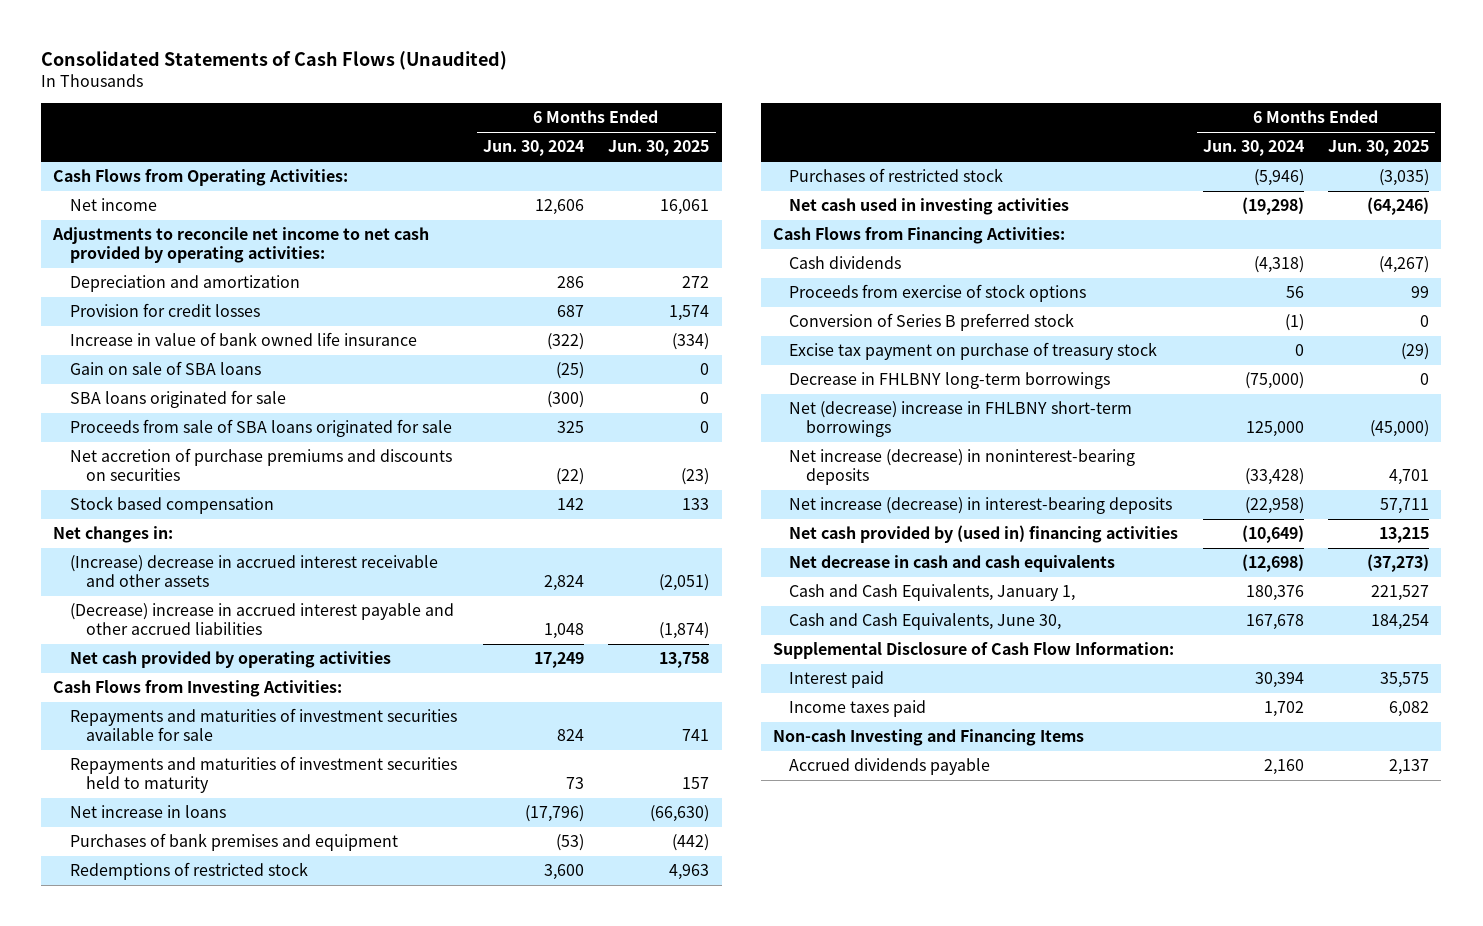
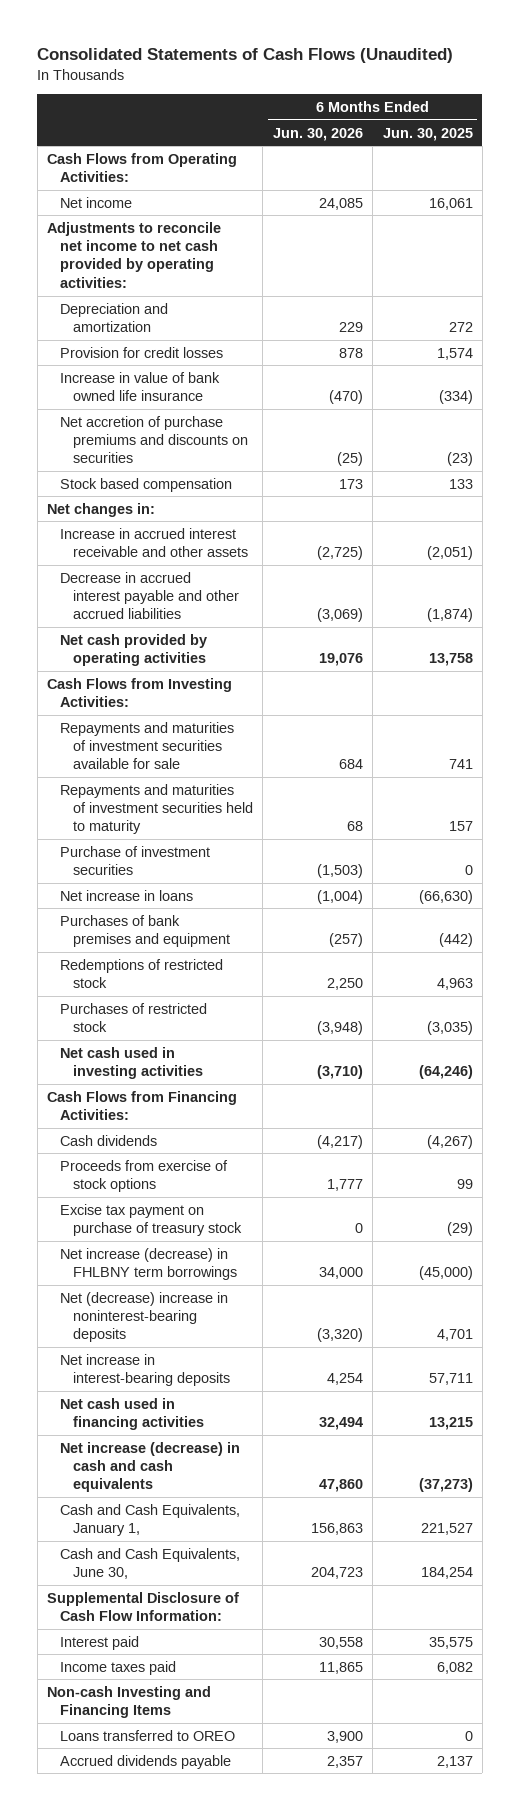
- | 6 Months Ended Jun. 30, 2024 | 6 Months Ended Jun. 30, 2025
+ | 6 Months Ended Jun. 30, 2026 | 6 Months Ended Jun. 30, 2025
- Gain on sale of SBA loans | (25) | 0
- SBA loans originated for sale | (300) | 0
- Proceeds from sale of SBA loans originated for sale | 325 | 0
- (Increase) decrease in accrued interest receivable and other assets | 2,824 | (2,051)
- (Decrease) increase in accrued interest payable and other accrued liabilities | 1,048 | (1,874)
+ Increase in accrued interest receivable and other assets | (2,725) | (2,051)
+ Decrease in accrued interest payable and other accrued liabilities | (3,069) | (1,874)
+ Purchase of investment securities | (1,503) | 0
- Conversion of Series B preferred stock | (1) | 0
- Decrease in FHLBNY long-term borrowings | (75,000) | 0
- Net (decrease) increase in FHLBNY short-term borrowings | 125,000 | (45,000)
- Net increase (decrease) in noninterest-bearing deposits | (33,428) | 4,701
- Net increase (decrease) in interest-bearing deposits | (22,958) | 57,711
- Net cash provided by (used in) financing activities | (10,649) | 13,215
- Net decrease in cash and cash equivalents | (12,698) | (37,273)
+ Net increase (decrease) in FHLBNY term borrowings | 34,000 | (45,000)
+ Net (decrease) increase in noninterest-bearing deposits | (3,320) | 4,701
+ Net increase in interest-bearing deposits | 4,254 | 57,711
+ Net cash used in financing activities | 32,494 | 13,215
+ Net increase (decrease) in cash and cash equivalents | 47,860 | (37,273)
+ Loans transferred to OREO | 3,900 | 0

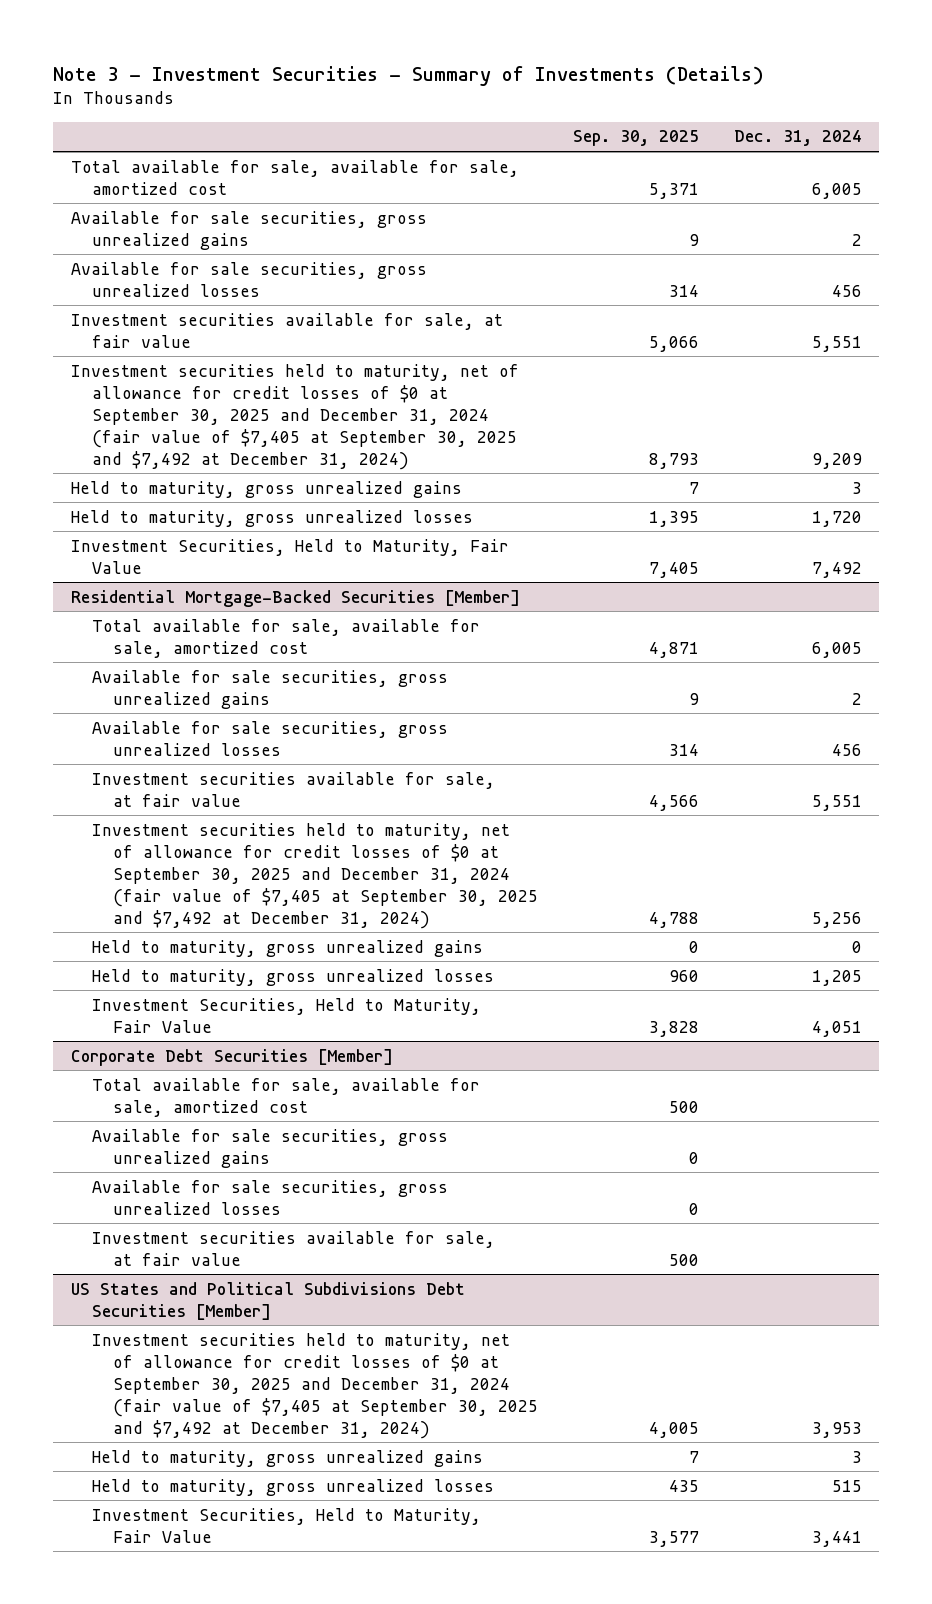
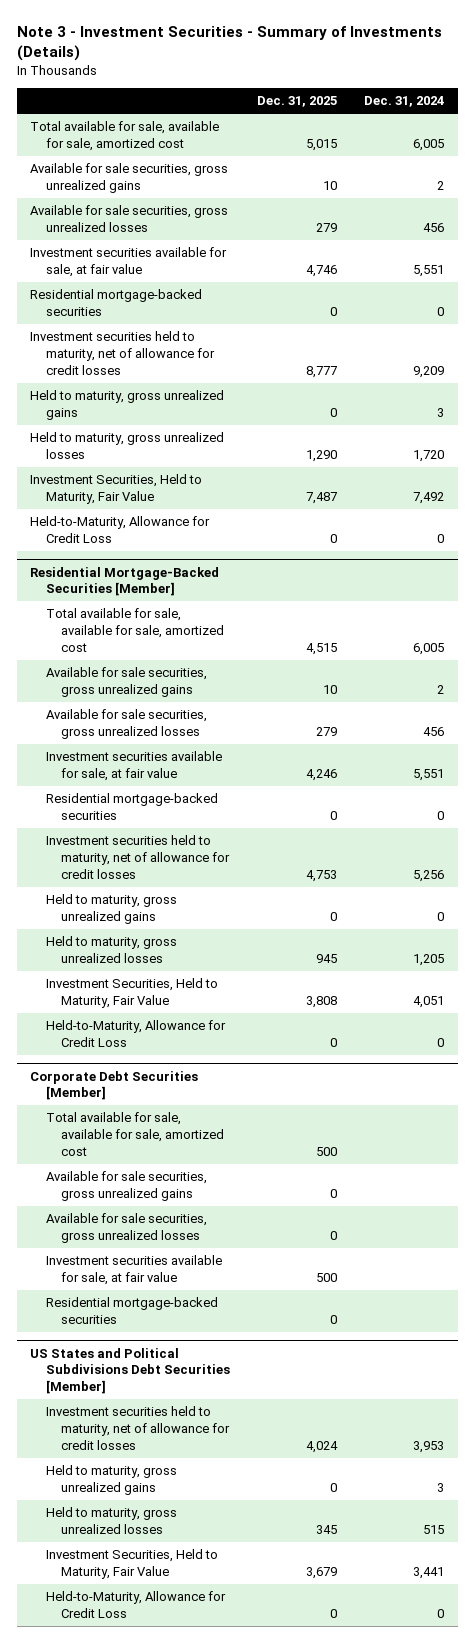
- | Sep. 30, 2025 | Dec. 31, 2024
+ | Dec. 31, 2025 | Dec. 31, 2024
- Investment securities held to maturity, net of allowance for credit losses of $0 at September 30, 2025 and December 31, 2024 (fair value of $7,405 at September 30, 2025 and $7,492 at December 31, 2024) | 8,793 | 9,209
+ Residential mortgage-backed securities | 0 | 0
+ Investment securities held to maturity, net of allowance for credit losses | 8,777 | 9,209
+ Held-to-Maturity, Allowance for Credit Loss | 0 | 0
@ Residential Mortgage-Backed Securities [Member]
- Investment securities held to maturity, net of allowance for credit losses of $0 at September 30, 2025 and December 31, 2024 (fair value of $7,405 at September 30, 2025 and $7,492 at December 31, 2024) | 4,788 | 5,256
+ Residential mortgage-backed securities | 0 | 0
+ Investment securities held to maturity, net of allowance for credit losses | 4,753 | 5,256
+ Held-to-Maturity, Allowance for Credit Loss | 0 | 0
@ Corporate Debt Securities [Member]
+ Residential mortgage-backed securities | 0 |
@ US States and Political Subdivisions Debt Securities [Member]
- Investment securities held to maturity, net of allowance for credit losses of $0 at September 30, 2025 and December 31, 2024 (fair value of $7,405 at September 30, 2025 and $7,492 at December 31, 2024) | 4,005 | 3,953
+ Investment securities held to maturity, net of allowance for credit losses | 4,024 | 3,953
+ Held-to-Maturity, Allowance for Credit Loss | 0 | 0

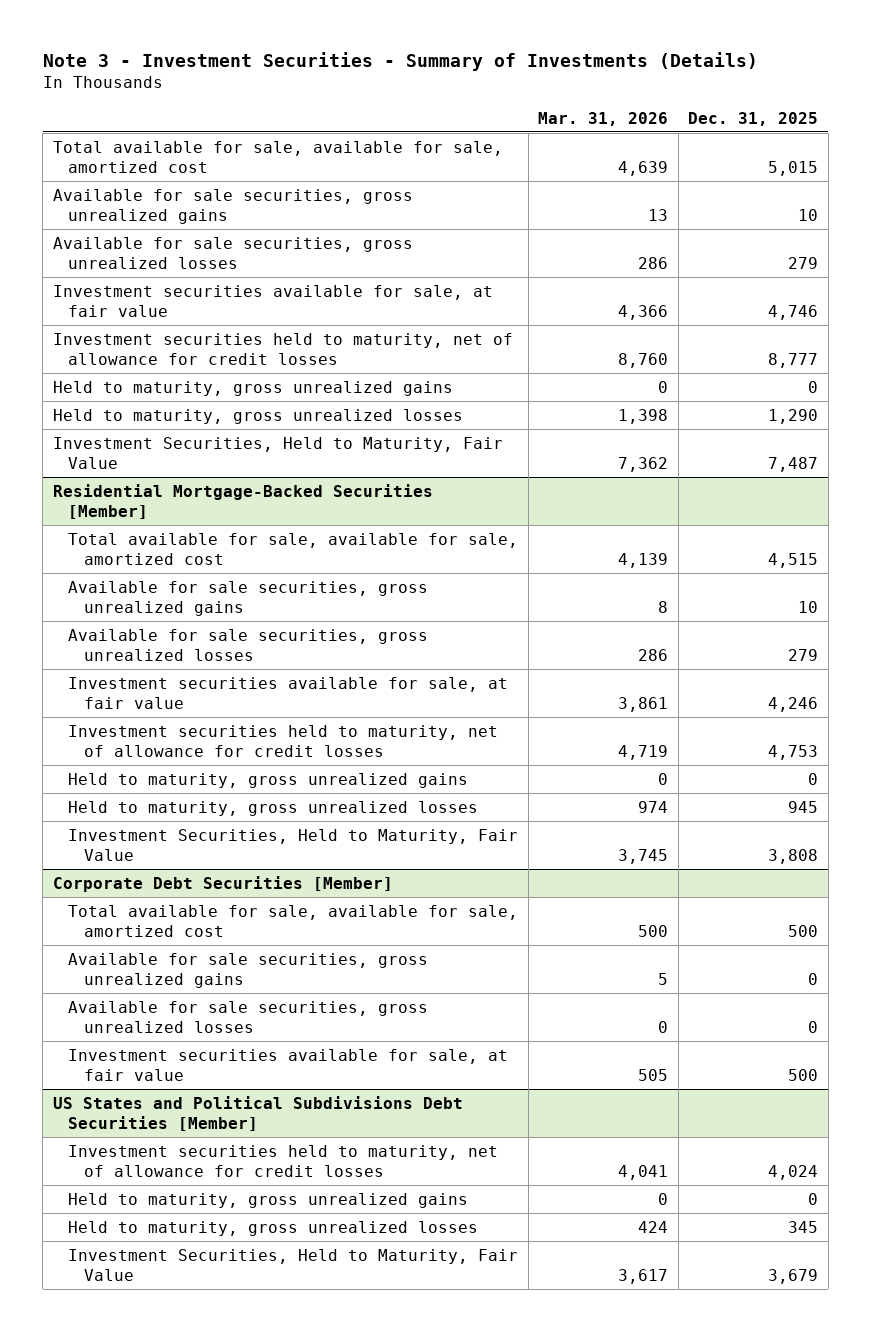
- | Dec. 31, 2025 | Dec. 31, 2024
+ | Mar. 31, 2026 | Dec. 31, 2025
- Residential mortgage-backed securities | 0 | 0
- Held-to-Maturity, Allowance for Credit Loss | 0 | 0
@ Residential Mortgage-Backed Securities [Member]
- Residential mortgage-backed securities | 0 | 0
- Held-to-Maturity, Allowance for Credit Loss | 0 | 0
@ Corporate Debt Securities [Member]
- Residential mortgage-backed securities | 0 |
@ US States and Political Subdivisions Debt Securities [Member]
- Held-to-Maturity, Allowance for Credit Loss | 0 | 0

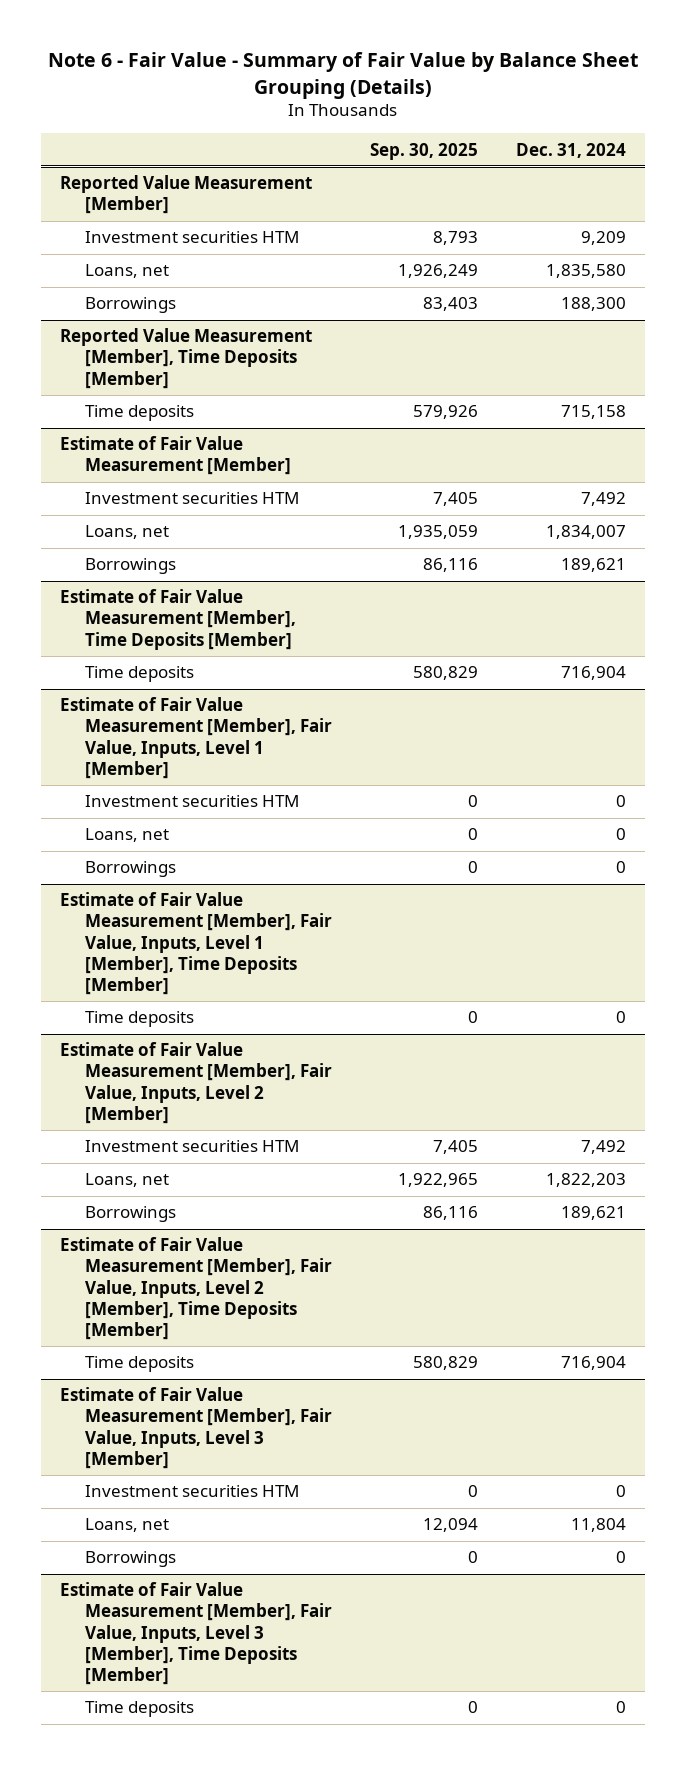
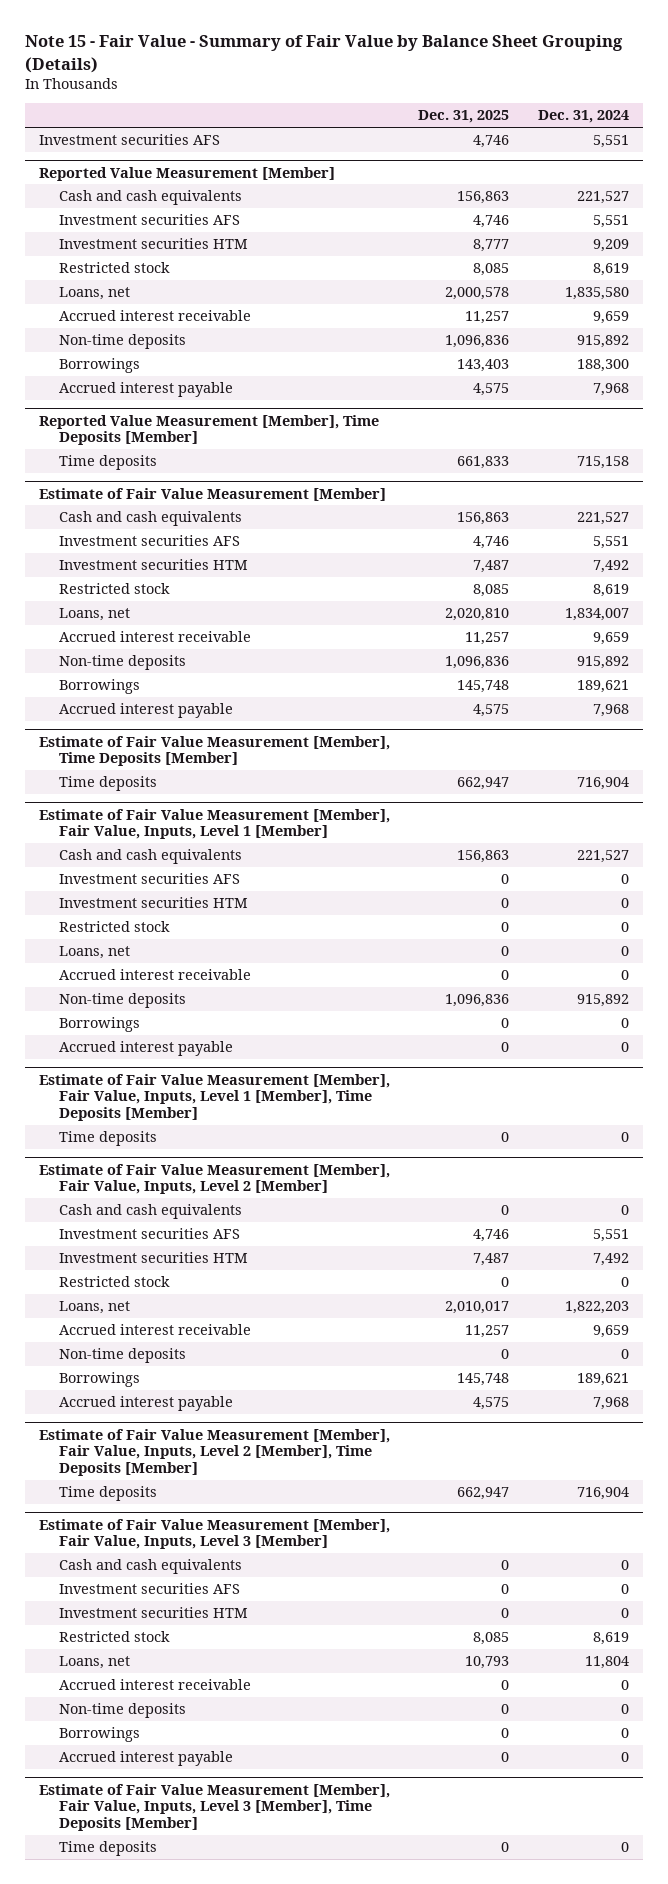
- Note 6 - Fair Value - Summary of Fair Value by Balance Sheet Grouping (Details)
+ Note 15 - Fair Value - Summary of Fair Value by Balance Sheet Grouping (Details)
- | Sep. 30, 2025 | Dec. 31, 2024
+ | Dec. 31, 2025 | Dec. 31, 2024
+ Investment securities AFS | 4,746 | 5,551
@ Reported Value Measurement [Member]
+ Cash and cash equivalents | 156,863 | 221,527
+ Investment securities AFS | 4,746 | 5,551
+ Restricted stock | 8,085 | 8,619
+ Accrued interest receivable | 11,257 | 9,659
+ Non-time deposits | 1,096,836 | 915,892
+ Accrued interest payable | 4,575 | 7,968
@ Estimate of Fair Value Measurement [Member]
+ Cash and cash equivalents | 156,863 | 221,527
+ Investment securities AFS | 4,746 | 5,551
+ Restricted stock | 8,085 | 8,619
+ Accrued interest receivable | 11,257 | 9,659
+ Non-time deposits | 1,096,836 | 915,892
+ Accrued interest payable | 4,575 | 7,968
@ Estimate of Fair Value Measurement [Member], Fair Value, Inputs, Level 1 [Member]
+ Cash and cash equivalents | 156,863 | 221,527
+ Investment securities AFS | 0 | 0
+ Restricted stock | 0 | 0
+ Accrued interest receivable | 0 | 0
+ Non-time deposits | 1,096,836 | 915,892
+ Accrued interest payable | 0 | 0
@ Estimate of Fair Value Measurement [Member], Fair Value, Inputs, Level 2 [Member]
+ Cash and cash equivalents | 0 | 0
+ Investment securities AFS | 4,746 | 5,551
+ Restricted stock | 0 | 0
+ Accrued interest receivable | 11,257 | 9,659
+ Non-time deposits | 0 | 0
+ Accrued interest payable | 4,575 | 7,968
@ Estimate of Fair Value Measurement [Member], Fair Value, Inputs, Level 3 [Member]
+ Cash and cash equivalents | 0 | 0
+ Investment securities AFS | 0 | 0
+ Restricted stock | 8,085 | 8,619
+ Accrued interest receivable | 0 | 0
+ Non-time deposits | 0 | 0
+ Accrued interest payable | 0 | 0

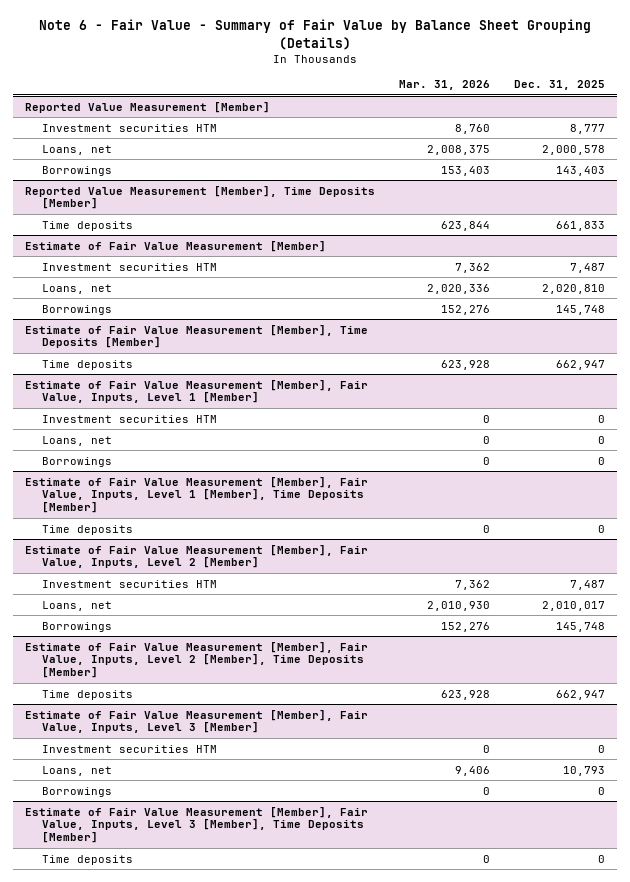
- Note 15 - Fair Value - Summary of Fair Value by Balance Sheet Grouping (Details)
+ Note 6 - Fair Value - Summary of Fair Value by Balance Sheet Grouping (Details)
- | Dec. 31, 2025 | Dec. 31, 2024
+ | Mar. 31, 2026 | Dec. 31, 2025
- Investment securities AFS | 4,746 | 5,551
@ Reported Value Measurement [Member]
- Cash and cash equivalents | 156,863 | 221,527
- Investment securities AFS | 4,746 | 5,551
- Restricted stock | 8,085 | 8,619
- Accrued interest receivable | 11,257 | 9,659
- Non-time deposits | 1,096,836 | 915,892
- Accrued interest payable | 4,575 | 7,968
@ Estimate of Fair Value Measurement [Member]
- Cash and cash equivalents | 156,863 | 221,527
- Investment securities AFS | 4,746 | 5,551
- Restricted stock | 8,085 | 8,619
- Accrued interest receivable | 11,257 | 9,659
- Non-time deposits | 1,096,836 | 915,892
- Accrued interest payable | 4,575 | 7,968
@ Estimate of Fair Value Measurement [Member], Fair Value, Inputs, Level 1 [Member]
- Cash and cash equivalents | 156,863 | 221,527
- Investment securities AFS | 0 | 0
- Restricted stock | 0 | 0
- Accrued interest receivable | 0 | 0
- Non-time deposits | 1,096,836 | 915,892
- Accrued interest payable | 0 | 0
@ Estimate of Fair Value Measurement [Member], Fair Value, Inputs, Level 2 [Member]
- Cash and cash equivalents | 0 | 0
- Investment securities AFS | 4,746 | 5,551
- Restricted stock | 0 | 0
- Accrued interest receivable | 11,257 | 9,659
- Non-time deposits | 0 | 0
- Accrued interest payable | 4,575 | 7,968
@ Estimate of Fair Value Measurement [Member], Fair Value, Inputs, Level 3 [Member]
- Cash and cash equivalents | 0 | 0
- Investment securities AFS | 0 | 0
- Restricted stock | 8,085 | 8,619
- Accrued interest receivable | 0 | 0
- Non-time deposits | 0 | 0
- Accrued interest payable | 0 | 0

